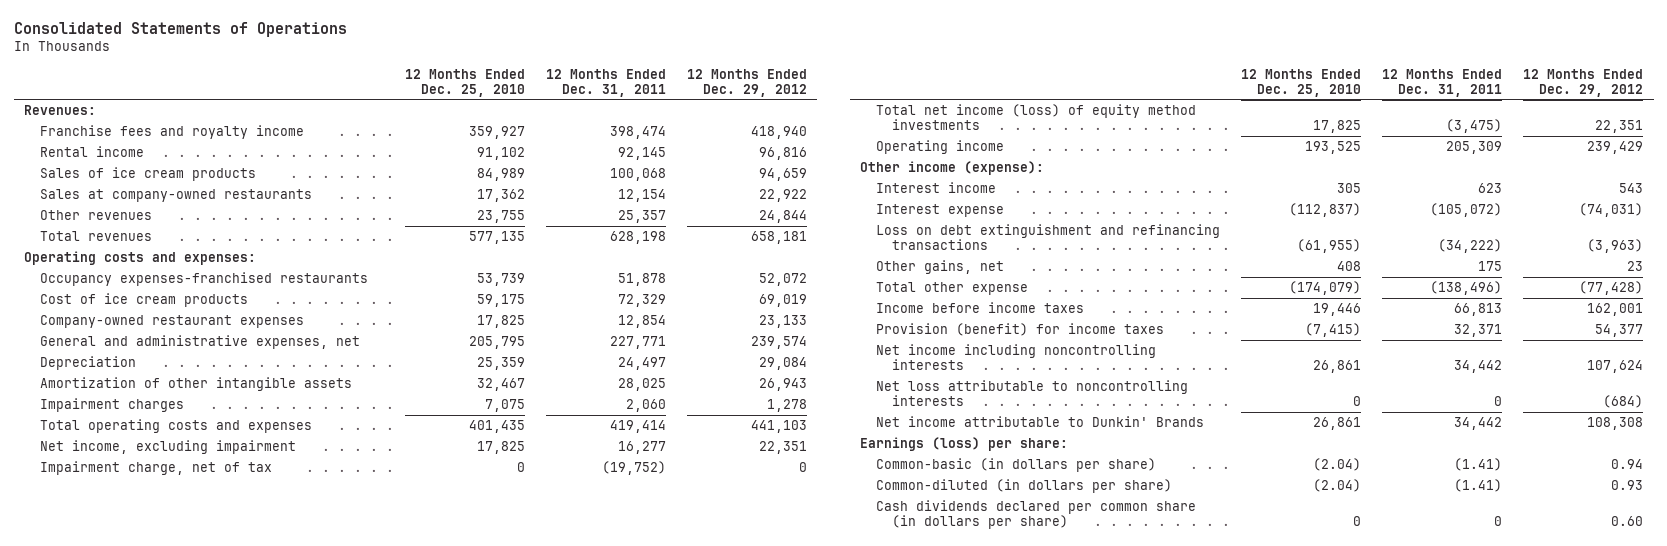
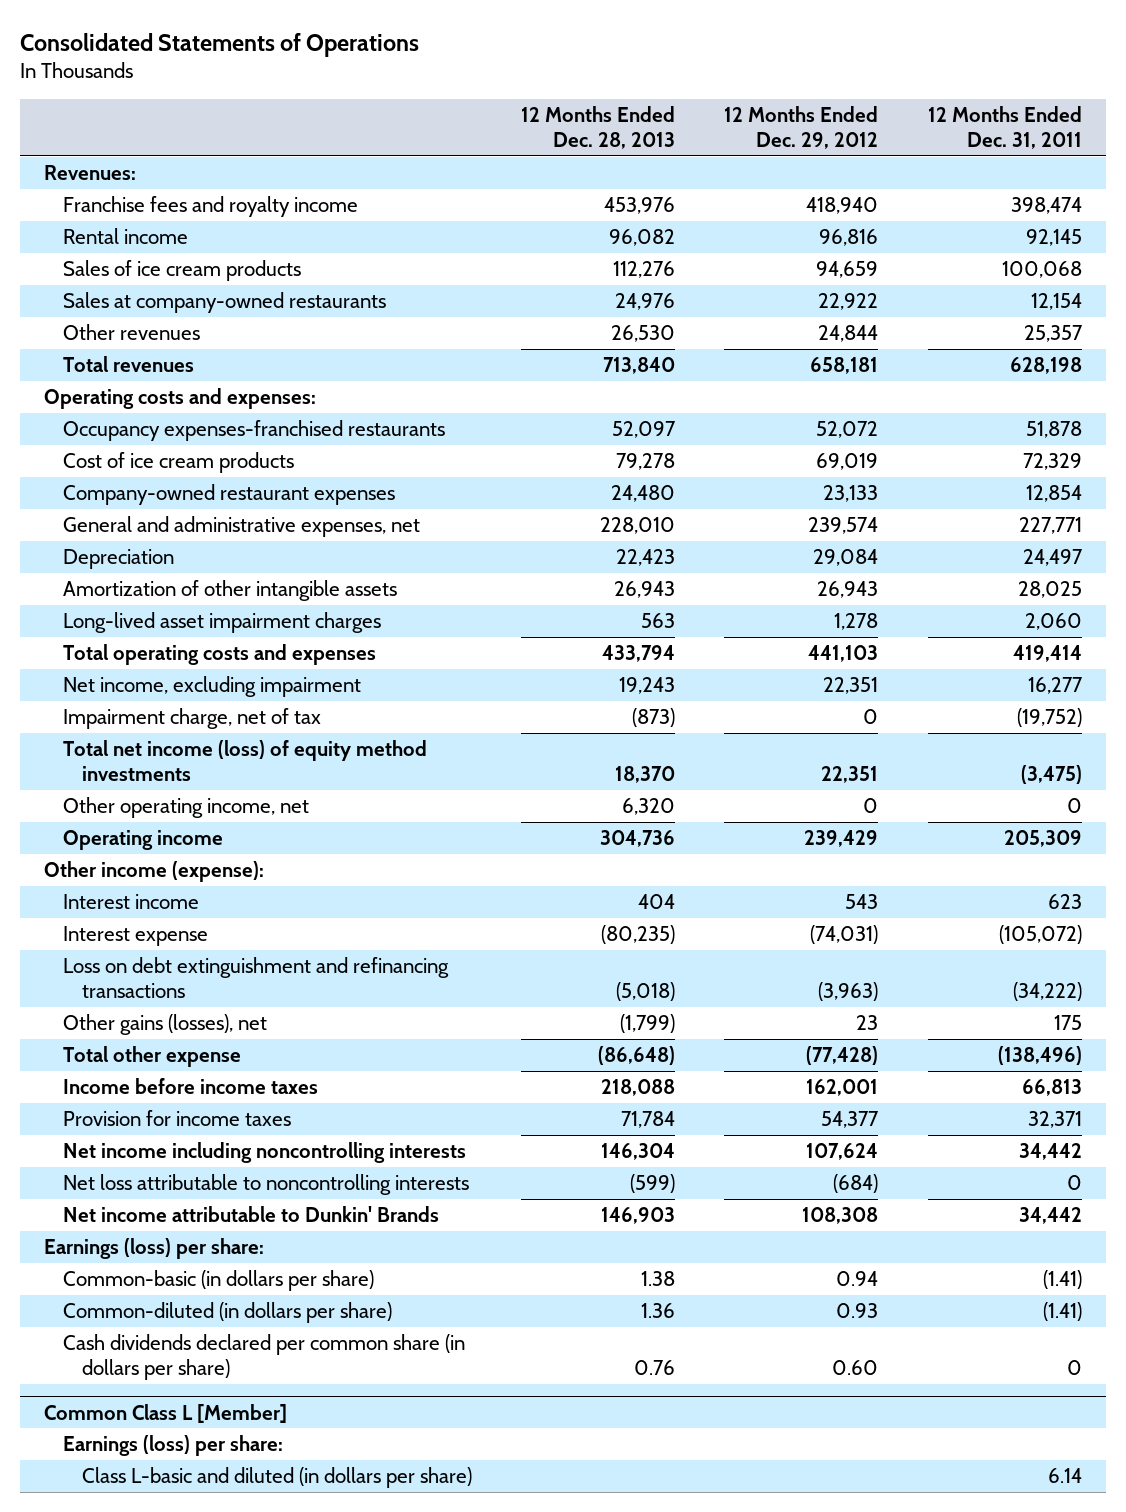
- | 12 Months Ended Dec. 25, 2010 | 12 Months Ended Dec. 31, 2011 | 12 Months Ended Dec. 29, 2012
+ | 12 Months Ended Dec. 28, 2013 | 12 Months Ended Dec. 29, 2012 | 12 Months Ended Dec. 31, 2011
- Impairment charges | 7,075 | 2,060 | 1,278
+ Long-lived asset impairment charges | 563 | 1,278 | 2,060
+ Other operating income, net | 6,320 | 0 | 0
- Other gains, net | 408 | 175 | 23
+ Other gains (losses), net | (1,799) | 23 | 175
- Provision (benefit) for income taxes | (7,415) | 32,371 | 54,377
+ Provision for income taxes | 71,784 | 54,377 | 32,371
+ Common Class L [Member]
+ Earnings (loss) per share:
+ Class L-basic and diluted (in dollars per share) | | | 6.14

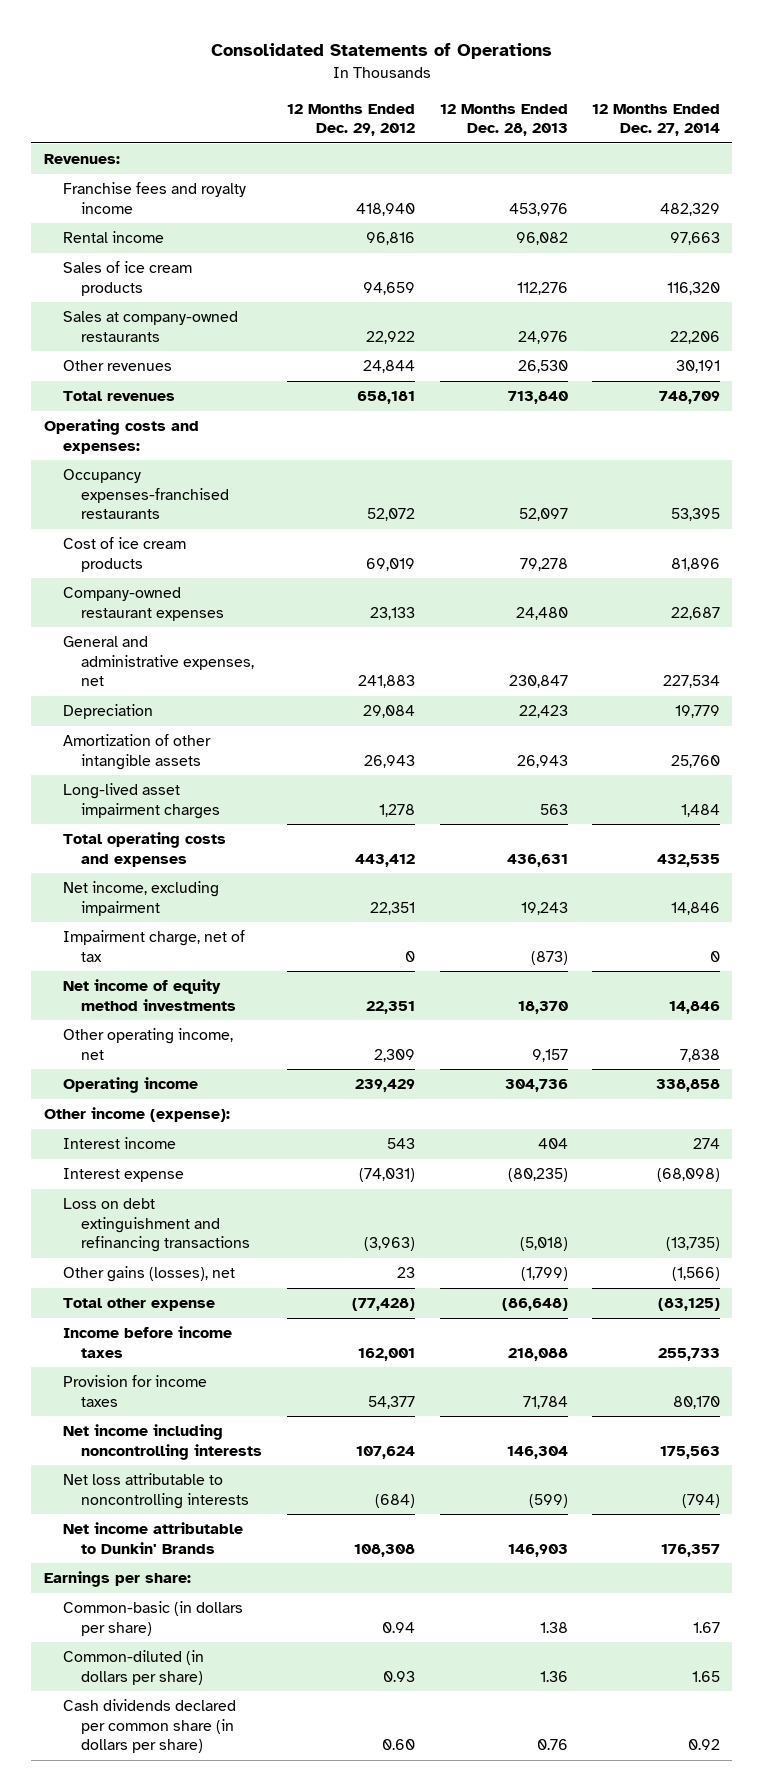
- | 12 Months Ended Dec. 28, 2013 | 12 Months Ended Dec. 29, 2012 | 12 Months Ended Dec. 31, 2011
+ | 12 Months Ended Dec. 29, 2012 | 12 Months Ended Dec. 28, 2013 | 12 Months Ended Dec. 27, 2014
- General and administrative expenses, net | 228,010 | 239,574 | 227,771
+ General and administrative expenses, net | 241,883 | 230,847 | 227,534
- Total operating costs and expenses | 433,794 | 441,103 | 419,414
+ Total operating costs and expenses | 443,412 | 436,631 | 432,535
- Total net income (loss) of equity method investments | 18,370 | 22,351 | (3,475)
- Other operating income, net | 6,320 | 0 | 0
+ Net income of equity method investments | 22,351 | 18,370 | 14,846
+ Other operating income, net | 2,309 | 9,157 | 7,838
- Earnings (loss) per share:
+ Earnings per share:
- Common Class L [Member]
- Earnings (loss) per share:
- Class L-basic and diluted (in dollars per share) | | | 6.14

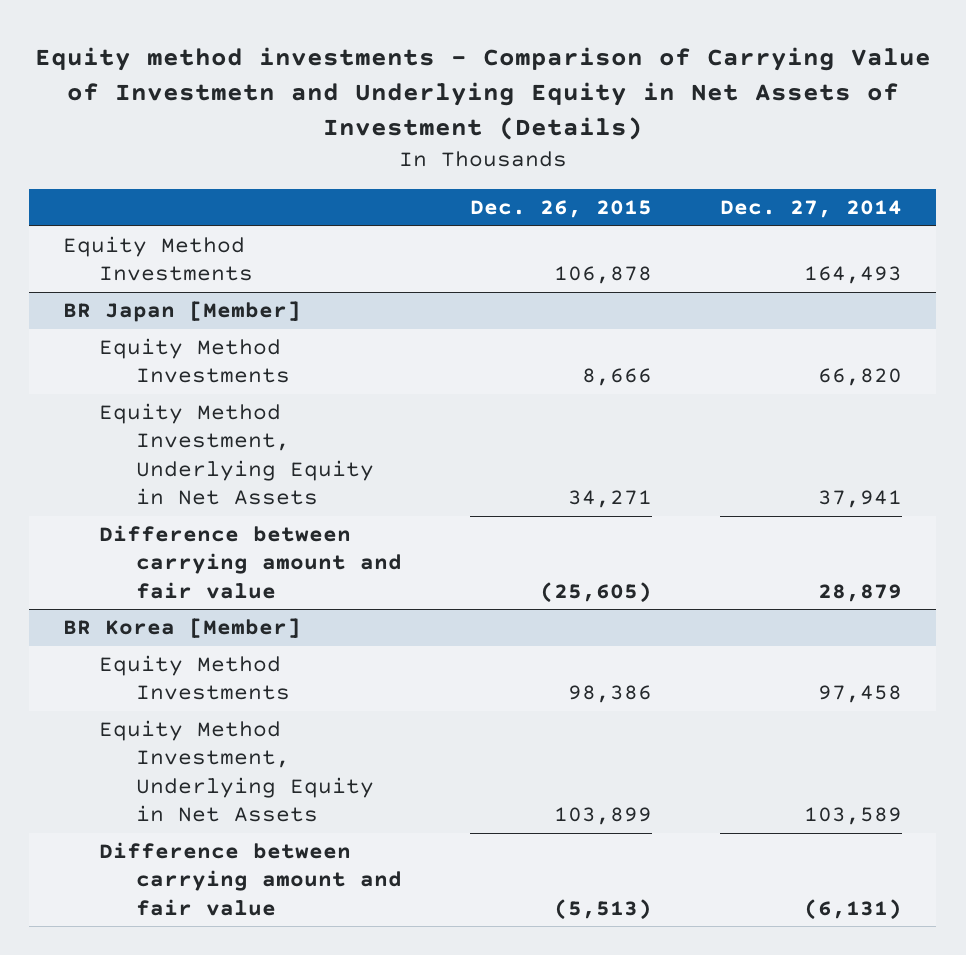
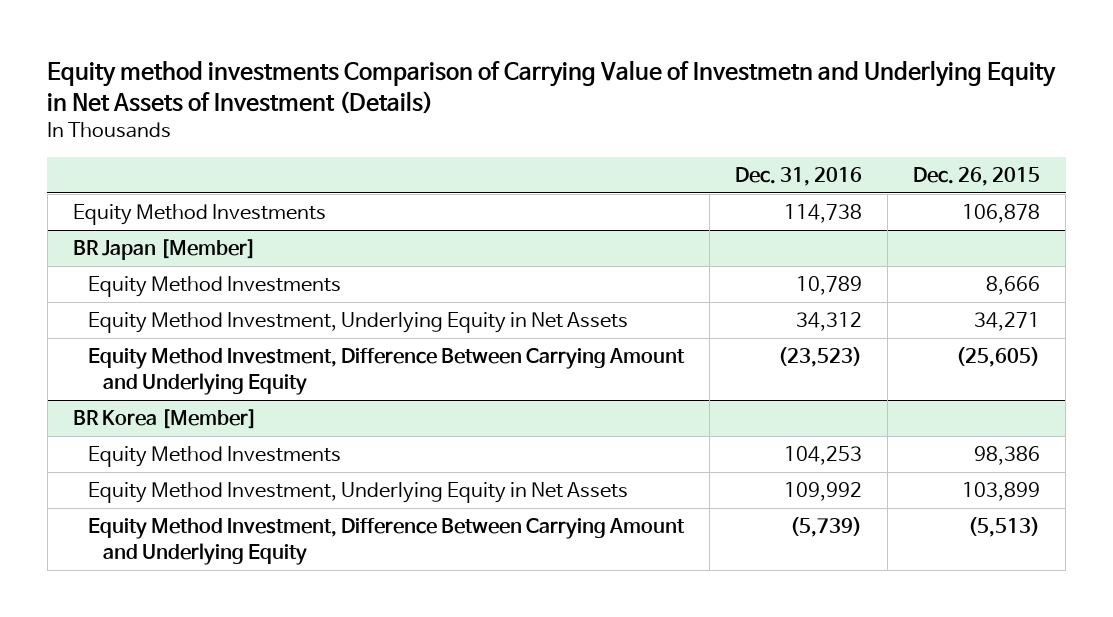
- Equity method investments - Comparison of Carrying Value of Investmetn and Underlying Equity in Net Assets of Investment (Details)
+ Equity method investments Comparison of Carrying Value of Investmetn and Underlying Equity in Net Assets of Investment (Details)
- | Dec. 26, 2015 | Dec. 27, 2014
+ | Dec. 31, 2016 | Dec. 26, 2015
@ BR Japan [Member]
- Difference between carrying amount and fair value | (25,605) | 28,879
+ Equity Method Investment, Difference Between Carrying Amount and Underlying Equity | (23,523) | (25,605)
@ BR Korea [Member]
- Difference between carrying amount and fair value | (5,513) | (6,131)
+ Equity Method Investment, Difference Between Carrying Amount and Underlying Equity | (5,739) | (5,513)

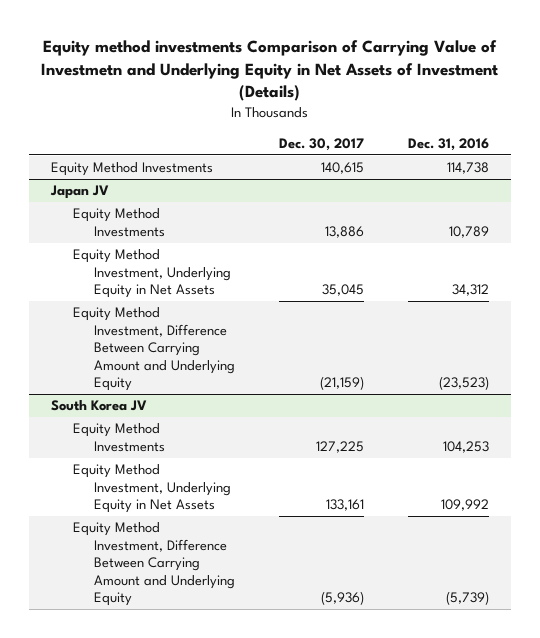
- | Dec. 31, 2016 | Dec. 26, 2015
+ | Dec. 30, 2017 | Dec. 31, 2016
- BR Japan [Member]
+ Japan JV
- BR Korea [Member]
+ South Korea JV

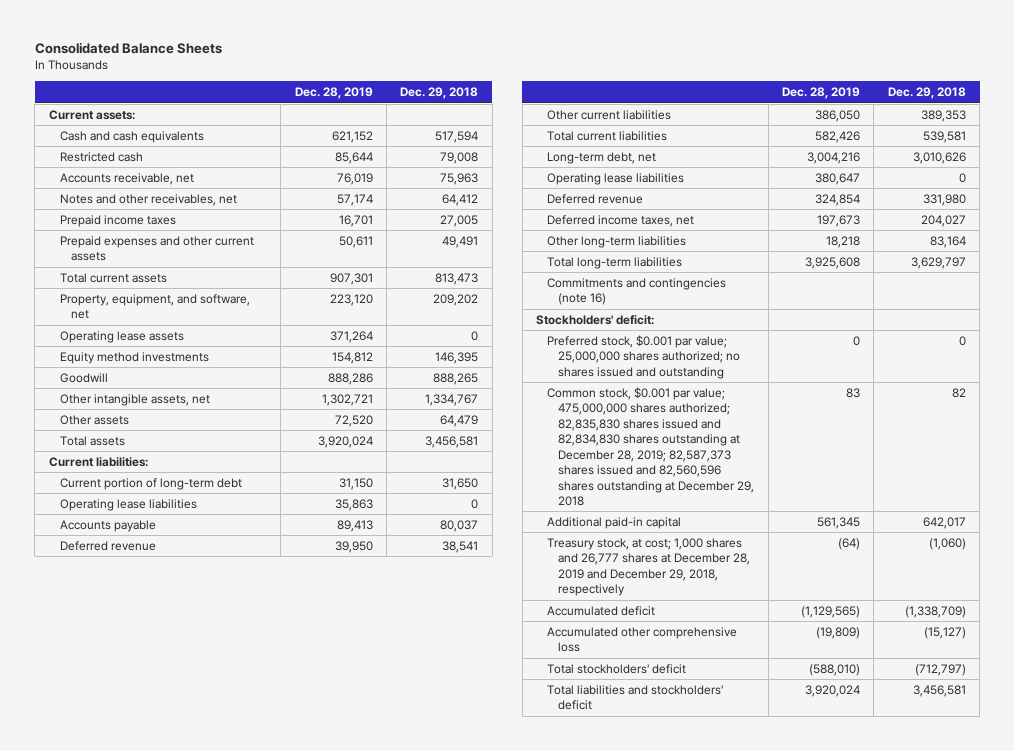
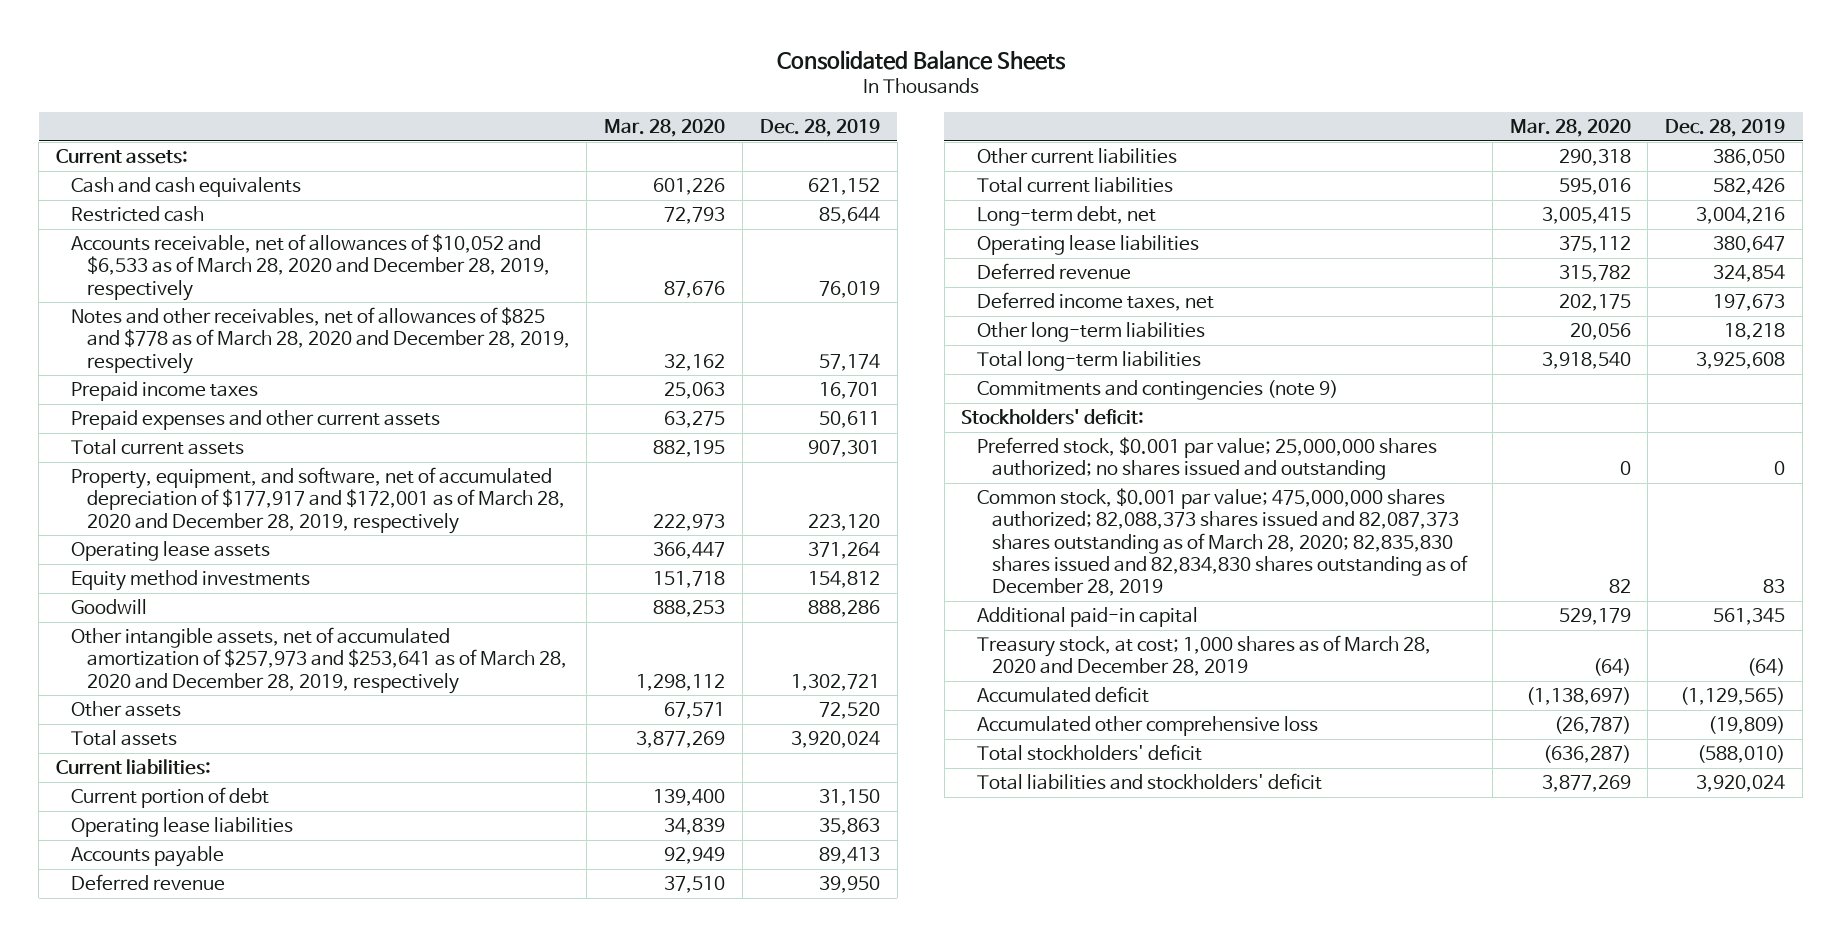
- | Dec. 28, 2019 | Dec. 29, 2018
+ | Mar. 28, 2020 | Dec. 28, 2019
- Accounts receivable, net | 76,019 | 75,963
- Notes and other receivables, net | 57,174 | 64,412
+ Accounts receivable, net of allowances of $10,052 and $6,533 as of March 28, 2020 and December 28, 2019, respectively | 87,676 | 76,019
+ Notes and other receivables, net of allowances of $825 and $778 as of March 28, 2020 and December 28, 2019, respectively | 32,162 | 57,174
- Property, equipment, and software, net | 223,120 | 209,202
+ Property, equipment, and software, net of accumulated depreciation of $177,917 and $172,001 as of March 28, 2020 and December 28, 2019, respectively | 222,973 | 223,120
- Other intangible assets, net | 1,302,721 | 1,334,767
+ Other intangible assets, net of accumulated amortization of $257,973 and $253,641 as of March 28, 2020 and December 28, 2019, respectively | 1,298,112 | 1,302,721
- Current portion of long-term debt | 31,150 | 31,650
+ Current portion of debt | 139,400 | 31,150
- Commitments and contingencies (note 16)
+ Commitments and contingencies (note 9)
- Common stock, $0.001 par value; 475,000,000 shares authorized; 82,835,830 shares issued and 82,834,830 shares outstanding at December 28, 2019; 82,587,373 shares issued and 82,560,596 shares outstanding at December 29, 2018 | 83 | 82
+ Common stock, $0.001 par value; 475,000,000 shares authorized; 82,088,373 shares issued and 82,087,373 shares outstanding as of March 28, 2020; 82,835,830 shares issued and 82,834,830 shares outstanding as of December 28, 2019 | 82 | 83
- Treasury stock, at cost; 1,000 shares and 26,777 shares at December 28, 2019 and December 29, 2018, respectively | (64) | (1,060)
+ Treasury stock, at cost; 1,000 shares as of March 28, 2020 and December 28, 2019 | (64) | (64)

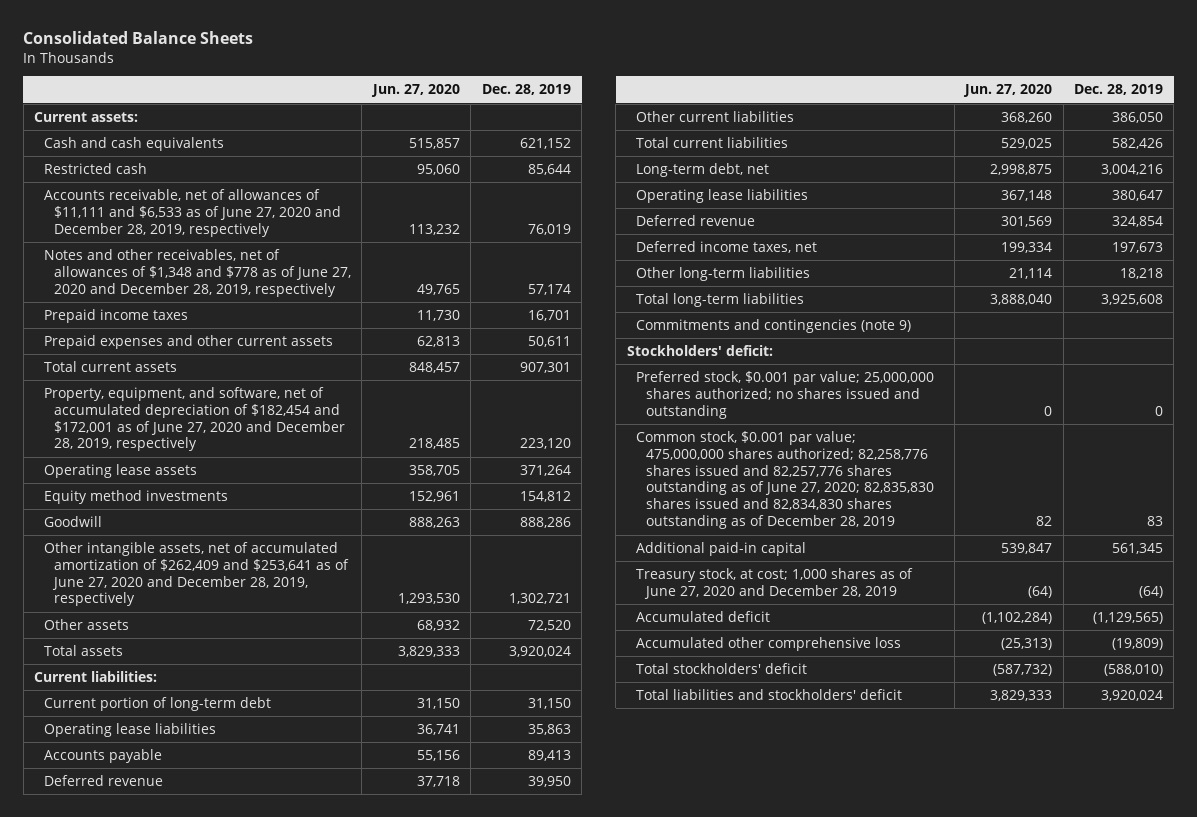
- | Mar. 28, 2020 | Dec. 28, 2019
+ | Jun. 27, 2020 | Dec. 28, 2019
- Accounts receivable, net of allowances of $10,052 and $6,533 as of March 28, 2020 and December 28, 2019, respectively | 87,676 | 76,019
- Notes and other receivables, net of allowances of $825 and $778 as of March 28, 2020 and December 28, 2019, respectively | 32,162 | 57,174
+ Accounts receivable, net of allowances of $11,111 and $6,533 as of June 27, 2020 and December 28, 2019, respectively | 113,232 | 76,019
+ Notes and other receivables, net of allowances of $1,348 and $778 as of June 27, 2020 and December 28, 2019, respectively | 49,765 | 57,174
- Property, equipment, and software, net of accumulated depreciation of $177,917 and $172,001 as of March 28, 2020 and December 28, 2019, respectively | 222,973 | 223,120
+ Property, equipment, and software, net of accumulated depreciation of $182,454 and $172,001 as of June 27, 2020 and December 28, 2019, respectively | 218,485 | 223,120
- Other intangible assets, net of accumulated amortization of $257,973 and $253,641 as of March 28, 2020 and December 28, 2019, respectively | 1,298,112 | 1,302,721
+ Other intangible assets, net of accumulated amortization of $262,409 and $253,641 as of June 27, 2020 and December 28, 2019, respectively | 1,293,530 | 1,302,721
- Current portion of debt | 139,400 | 31,150
+ Current portion of long-term debt | 31,150 | 31,150
- Common stock, $0.001 par value; 475,000,000 shares authorized; 82,088,373 shares issued and 82,087,373 shares outstanding as of March 28, 2020; 82,835,830 shares issued and 82,834,830 shares outstanding as of December 28, 2019 | 82 | 83
+ Common stock, $0.001 par value; 475,000,000 shares authorized; 82,258,776 shares issued and 82,257,776 shares outstanding as of June 27, 2020; 82,835,830 shares issued and 82,834,830 shares outstanding as of December 28, 2019 | 82 | 83
- Treasury stock, at cost; 1,000 shares as of March 28, 2020 and December 28, 2019 | (64) | (64)
+ Treasury stock, at cost; 1,000 shares as of June 27, 2020 and December 28, 2019 | (64) | (64)

